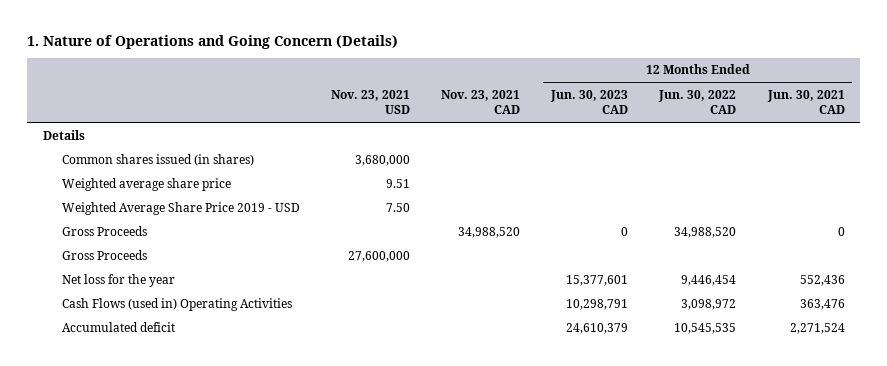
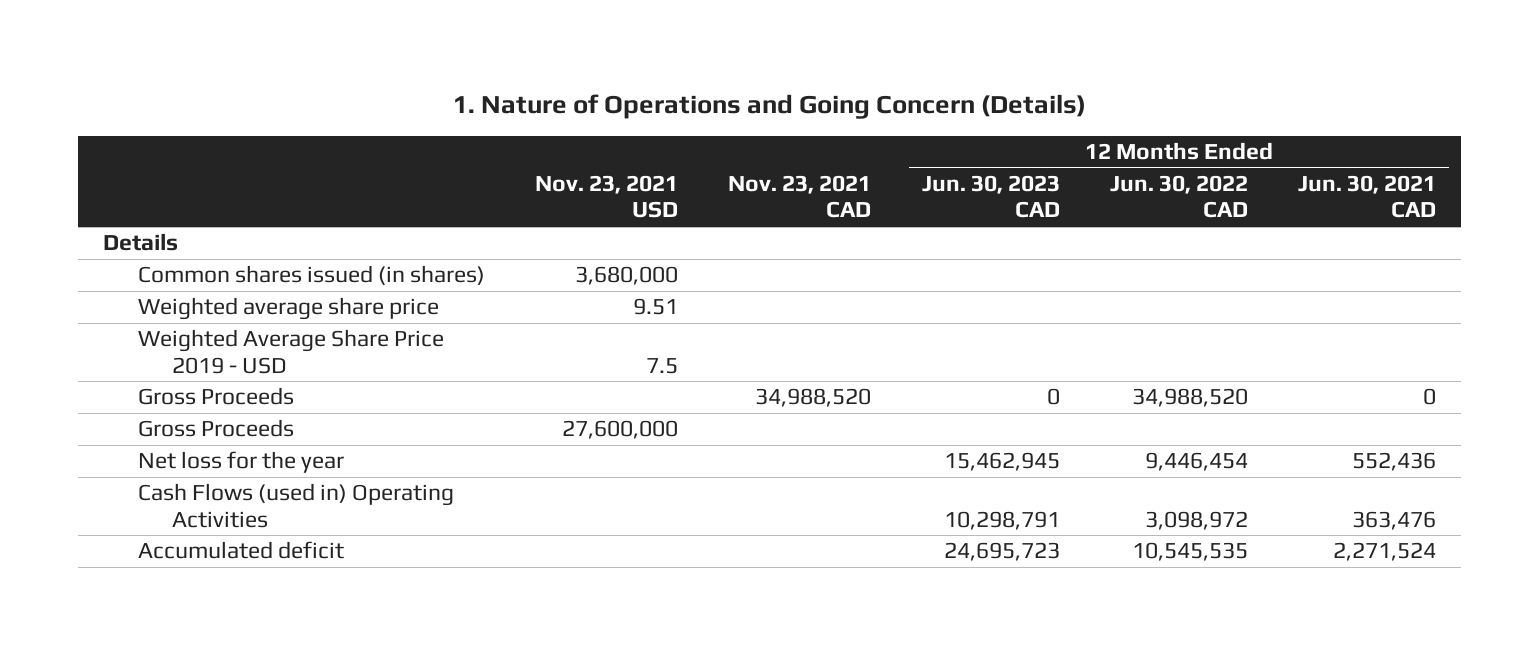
- Weighted Average Share Price 2019 - USD | 7.50 | | | |
+ Weighted Average Share Price 2019 - USD | 7.5 | | | |
- Net loss for the year | | | 15,377,601 | 9,446,454 | 552,436
+ Net loss for the year | | | 15,462,945 | 9,446,454 | 552,436
- Accumulated deficit | | | 24,610,379 | 10,545,535 | 2,271,524
+ Accumulated deficit | | | 24,695,723 | 10,545,535 | 2,271,524

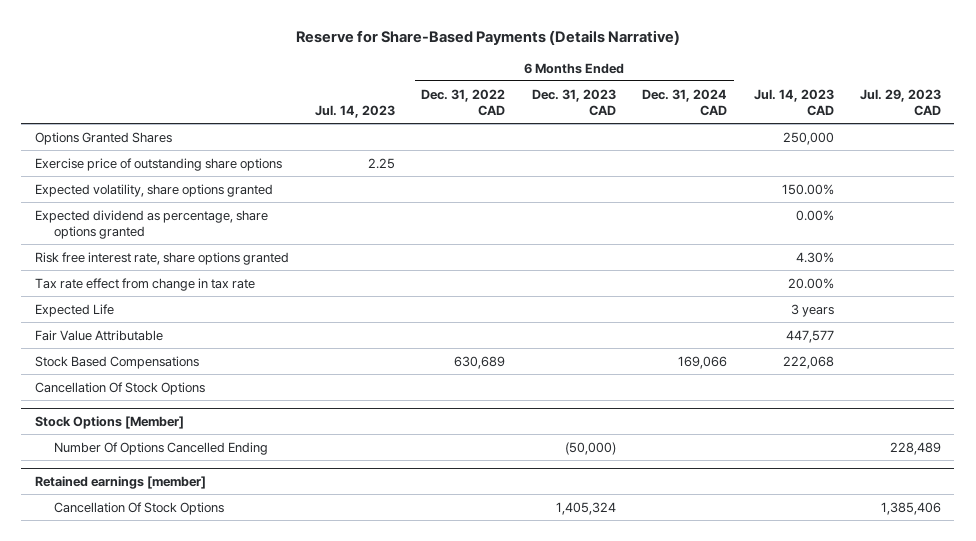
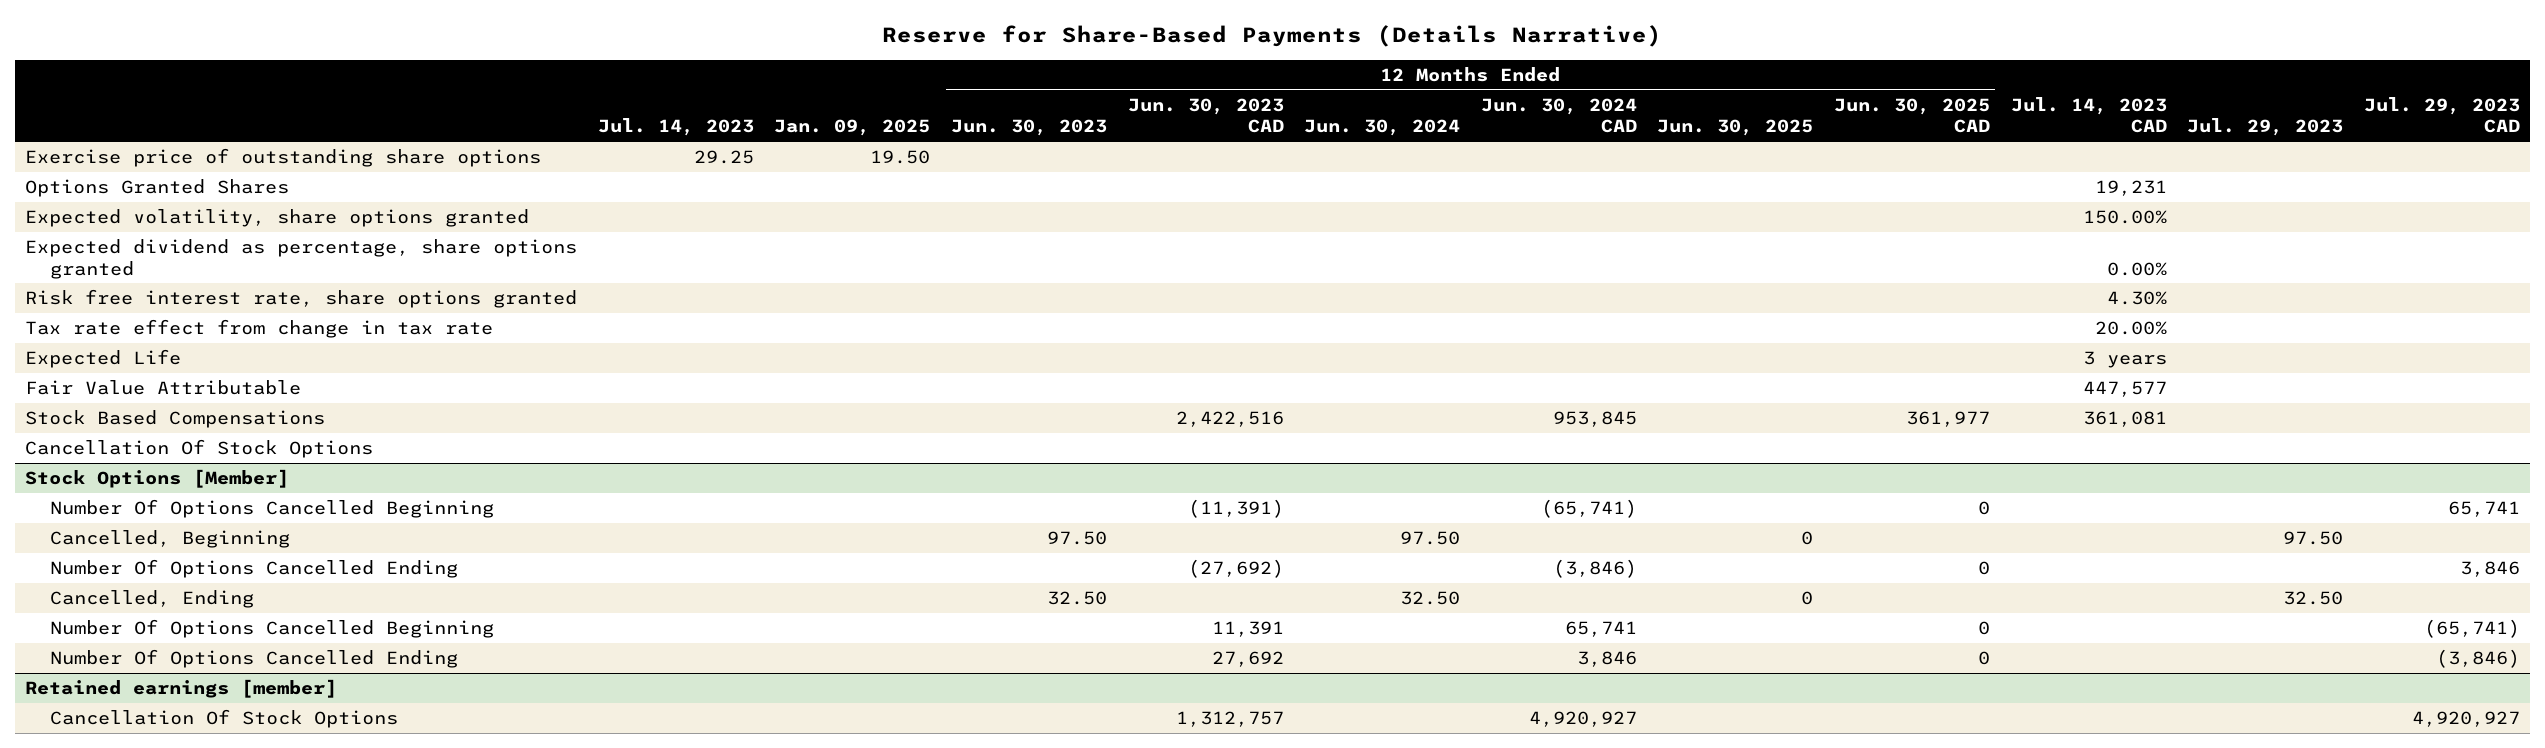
- | Jul. 14, 2023 | 6 Months Ended Dec. 31, 2022 CAD | 6 Months Ended Dec. 31, 2023 CAD | 6 Months Ended Dec. 31, 2024 CAD | Jul. 14, 2023 CAD | Jul. 29, 2023 CAD
+ | Jul. 14, 2023 | Jan. 09, 2025 | 12 Months Ended Jun. 30, 2023 | 12 Months Ended Jun. 30, 2023 CAD | 12 Months Ended Jun. 30, 2024 | 12 Months Ended Jun. 30, 2024 CAD | 12 Months Ended Jun. 30, 2025 | 12 Months Ended Jun. 30, 2025 CAD | Jul. 14, 2023 CAD | Jul. 29, 2023 | Jul. 29, 2023 CAD
- Options Granted Shares | | | | | 250,000 |
- Exercise price of outstanding share options | 2.25 | | | | |
+ Exercise price of outstanding share options | 29.25 | 19.50 | | | | | | | | |
+ Options Granted Shares | | | | | | | | | 19,231 | |
- Stock Based Compensations | | 630,689 | | 169,066 | 222,068 |
+ Stock Based Compensations | | | | 2,422,516 | | 953,845 | | 361,977 | 361,081 | |
@ Stock Options [Member]
- Number Of Options Cancelled Ending | | | (50,000) | | | 228,489
+ Number Of Options Cancelled Beginning | | | | (11,391) | | (65,741) | | 0 | | | 65,741
+ Cancelled, Beginning | | | 97.50 | | 97.50 | | 0 | | | 97.50 |
+ Number Of Options Cancelled Ending | | | | (27,692) | | (3,846) | | 0 | | | 3,846
+ Cancelled, Ending | | | 32.50 | | 32.50 | | 0 | | | 32.50 |
+ Number Of Options Cancelled Beginning | | | | 11,391 | | 65,741 | | 0 | | | (65,741)
+ Number Of Options Cancelled Ending | | | | 27,692 | | 3,846 | | 0 | | | (3,846)
@ Retained earnings [member]
- Cancellation Of Stock Options | | | 1,405,324 | | | 1,385,406
+ Cancellation Of Stock Options | | | | 1,312,757 | | 4,920,927 | | | | | 4,920,927

